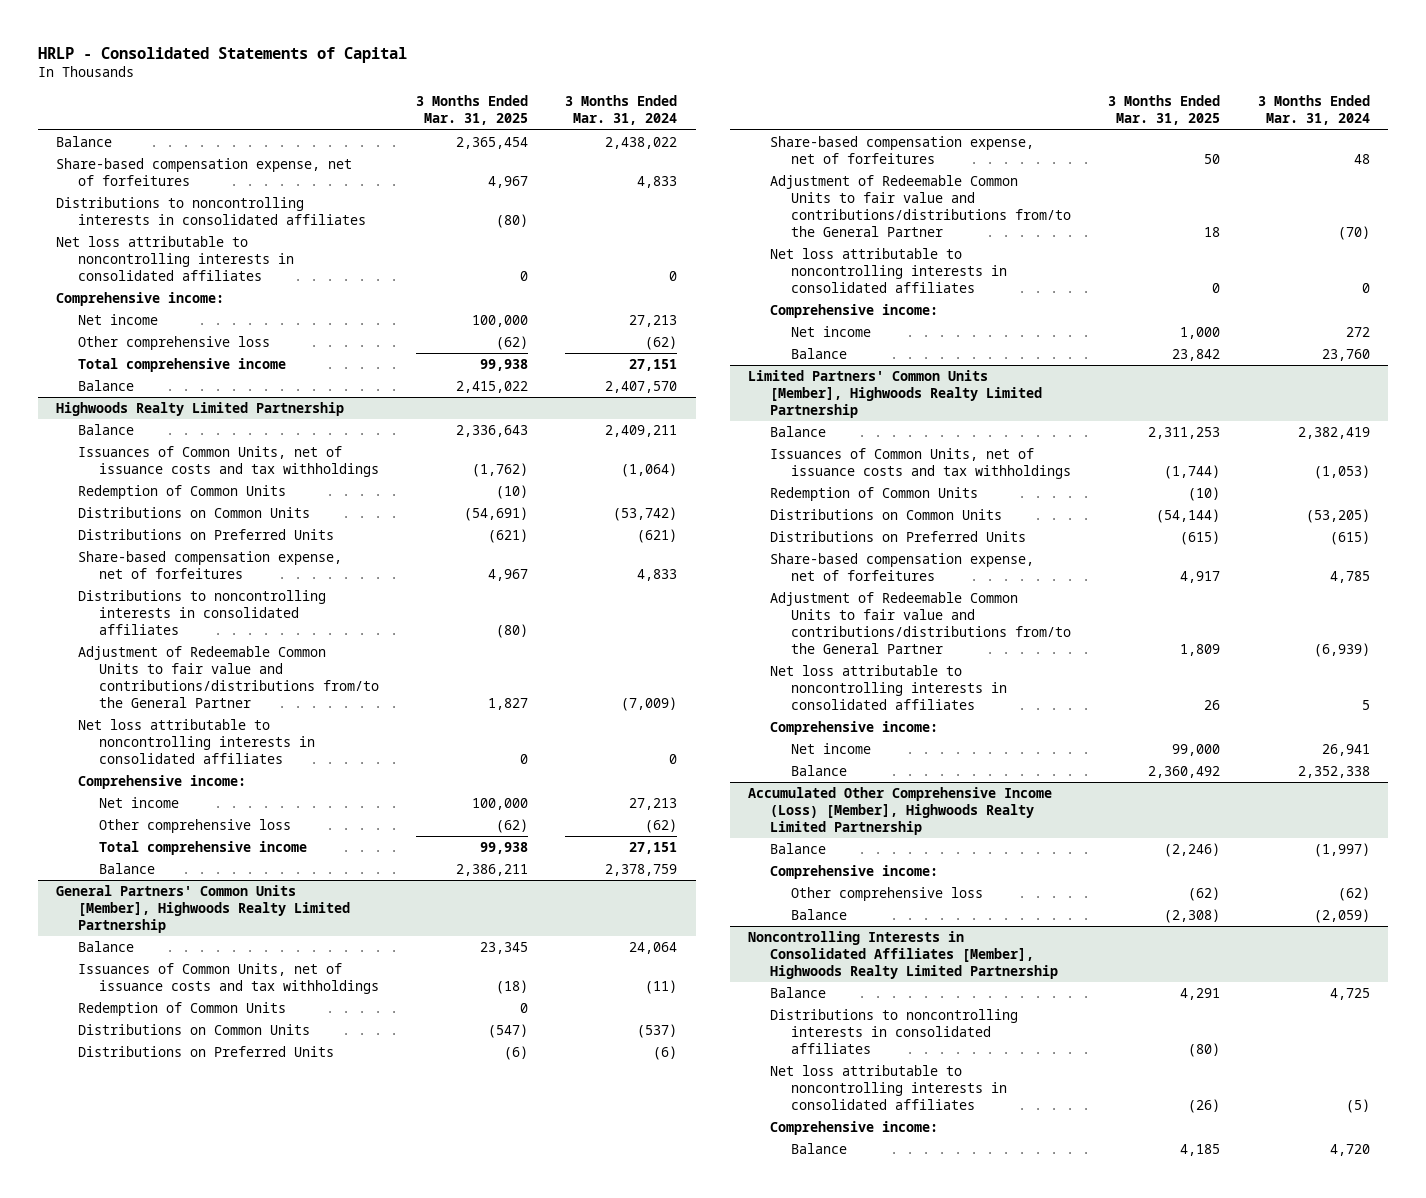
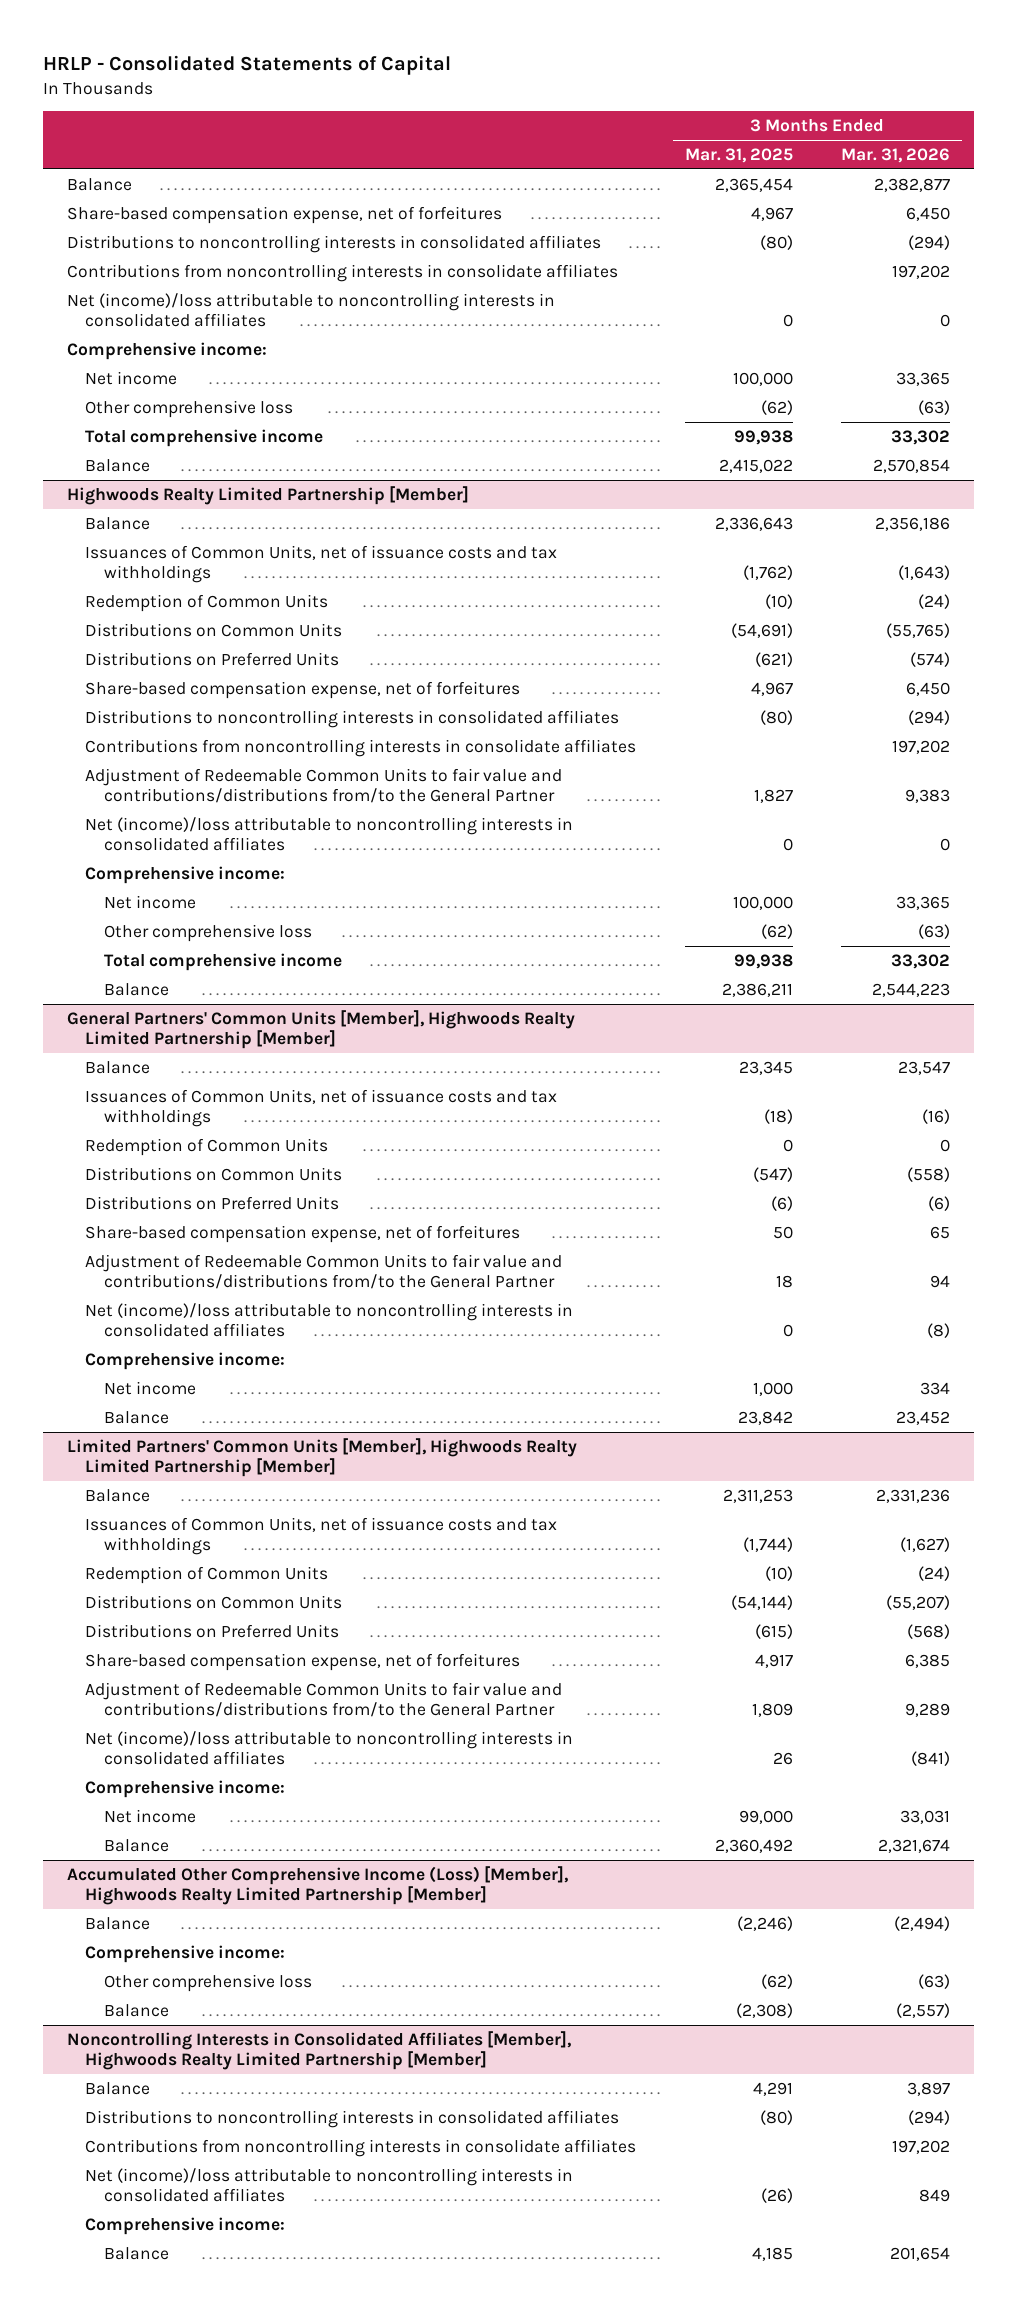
- | 3 Months Ended Mar. 31, 2025 | 3 Months Ended Mar. 31, 2024
+ | 3 Months Ended Mar. 31, 2025 | 3 Months Ended Mar. 31, 2026
- Net loss attributable to noncontrolling interests in consolidated affiliates | 0 | 0
+ Contributions from noncontrolling interests in consolidate affiliates | | 197,202
+ Net (income)/loss attributable to noncontrolling interests in consolidated affiliates | 0 | 0
- Highwoods Realty Limited Partnership
+ Highwoods Realty Limited Partnership [Member]
+ Contributions from noncontrolling interests in consolidate affiliates | | 197,202
- Net loss attributable to noncontrolling interests in consolidated affiliates | 0 | 0
+ Net (income)/loss attributable to noncontrolling interests in consolidated affiliates | 0 | 0
- General Partners' Common Units [Member], Highwoods Realty Limited Partnership
+ General Partners' Common Units [Member], Highwoods Realty Limited Partnership [Member]
- Net loss attributable to noncontrolling interests in consolidated affiliates | 0 | 0
+ Net (income)/loss attributable to noncontrolling interests in consolidated affiliates | 0 | (8)
- Limited Partners' Common Units [Member], Highwoods Realty Limited Partnership
+ Limited Partners' Common Units [Member], Highwoods Realty Limited Partnership [Member]
- Net loss attributable to noncontrolling interests in consolidated affiliates | 26 | 5
+ Net (income)/loss attributable to noncontrolling interests in consolidated affiliates | 26 | (841)
- Accumulated Other Comprehensive Income (Loss) [Member], Highwoods Realty Limited Partnership
+ Accumulated Other Comprehensive Income (Loss) [Member], Highwoods Realty Limited Partnership [Member]
- Noncontrolling Interests in Consolidated Affiliates [Member], Highwoods Realty Limited Partnership
+ Noncontrolling Interests in Consolidated Affiliates [Member], Highwoods Realty Limited Partnership [Member]
- Net loss attributable to noncontrolling interests in consolidated affiliates | (26) | (5)
+ Contributions from noncontrolling interests in consolidate affiliates | | 197,202
+ Net (income)/loss attributable to noncontrolling interests in consolidated affiliates | (26) | 849

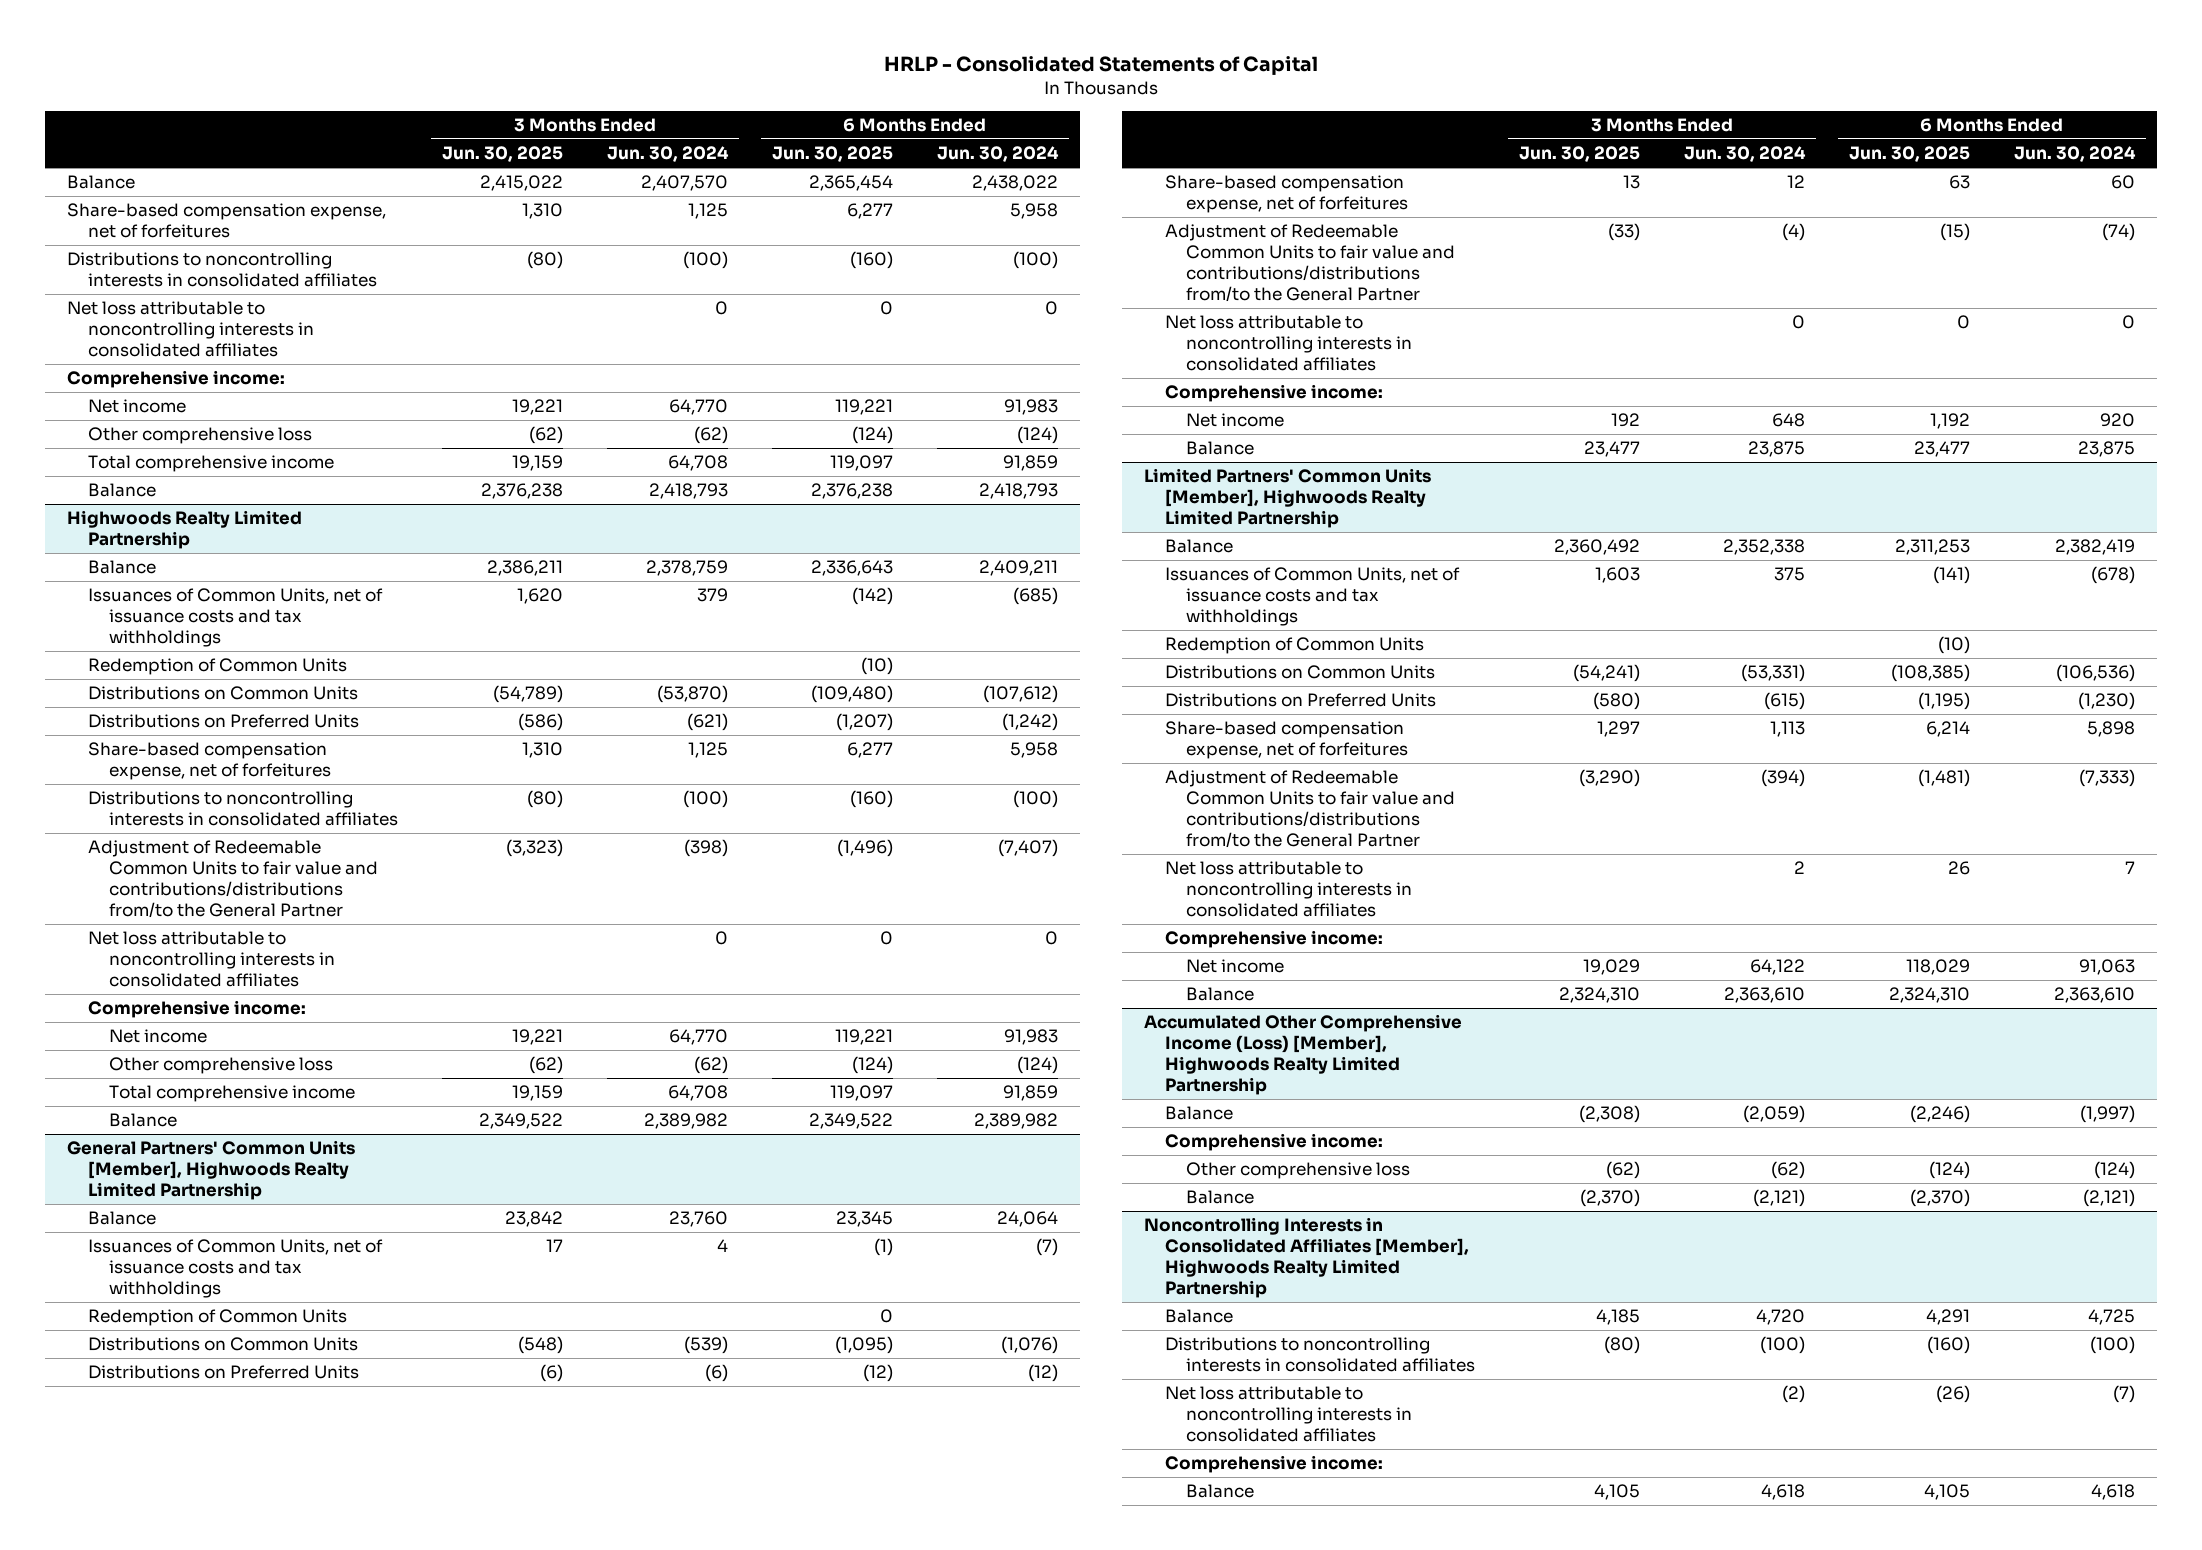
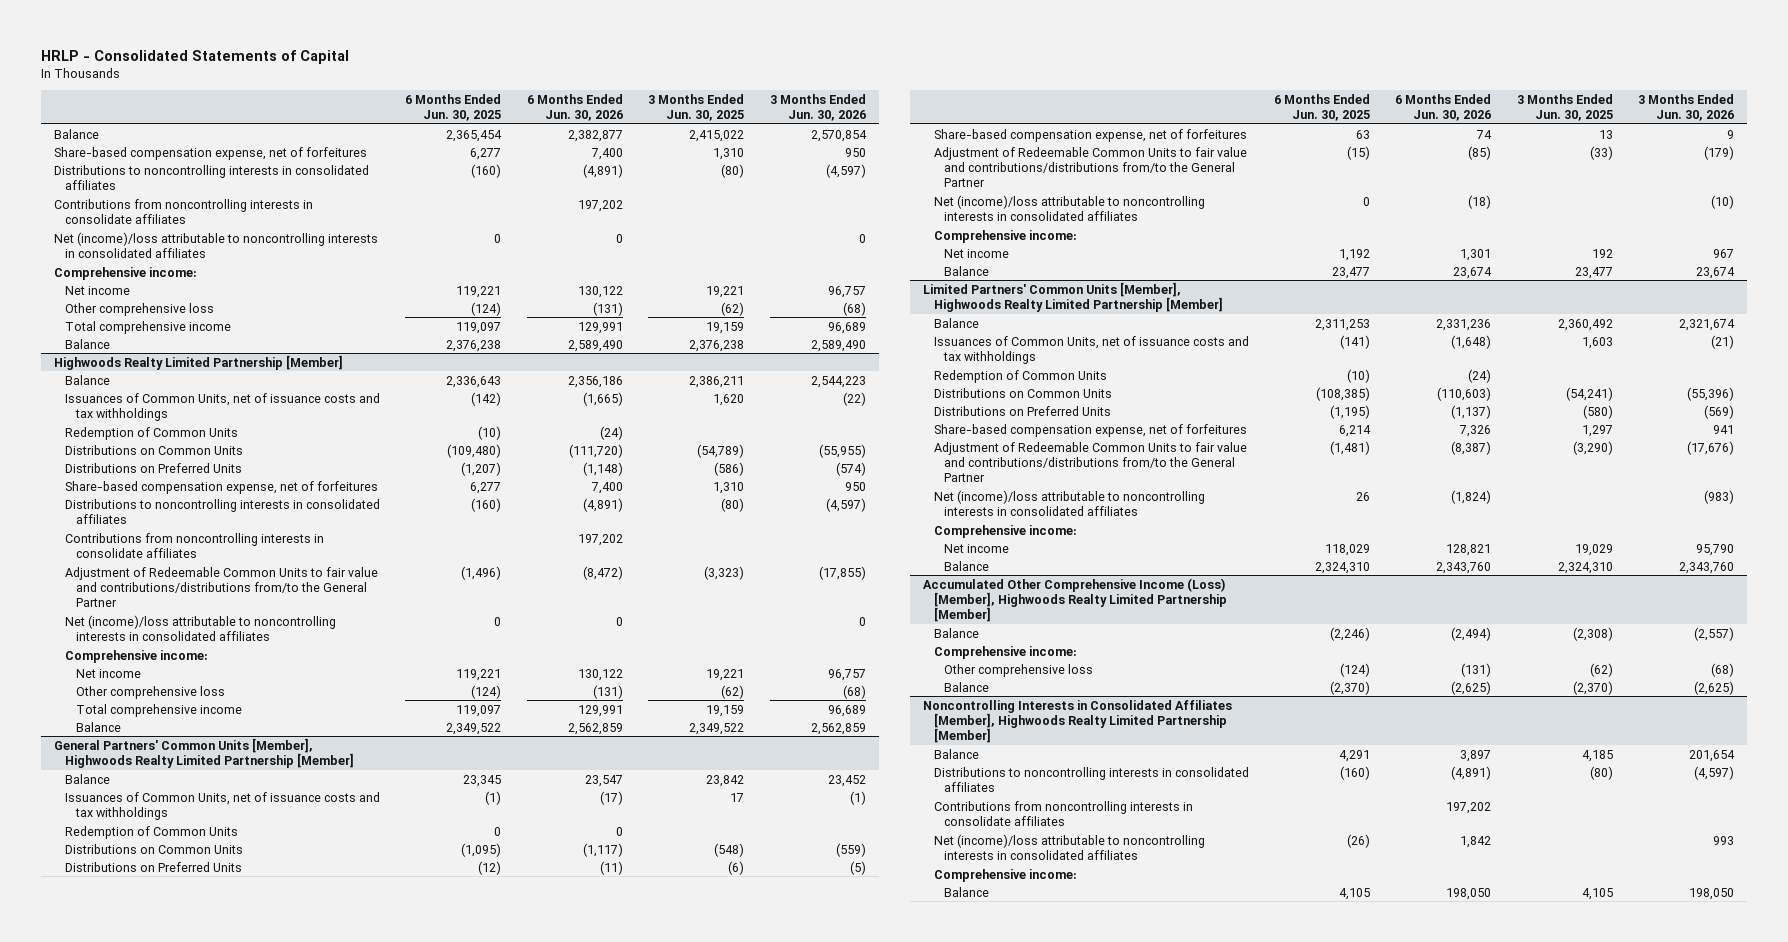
- | 3 Months Ended Jun. 30, 2025 | 3 Months Ended Jun. 30, 2024 | 6 Months Ended Jun. 30, 2025 | 6 Months Ended Jun. 30, 2024
+ | 6 Months Ended Jun. 30, 2025 | 6 Months Ended Jun. 30, 2026 | 3 Months Ended Jun. 30, 2025 | 3 Months Ended Jun. 30, 2026
- Net loss attributable to noncontrolling interests in consolidated affiliates | | 0 | 0 | 0
+ Contributions from noncontrolling interests in consolidate affiliates | | 197,202 | |
+ Net (income)/loss attributable to noncontrolling interests in consolidated affiliates | 0 | 0 | | 0
- Highwoods Realty Limited Partnership
+ Highwoods Realty Limited Partnership [Member]
+ Contributions from noncontrolling interests in consolidate affiliates | | 197,202 | |
- Net loss attributable to noncontrolling interests in consolidated affiliates | | 0 | 0 | 0
+ Net (income)/loss attributable to noncontrolling interests in consolidated affiliates | 0 | 0 | | 0
- General Partners' Common Units [Member], Highwoods Realty Limited Partnership
+ General Partners' Common Units [Member], Highwoods Realty Limited Partnership [Member]
- Net loss attributable to noncontrolling interests in consolidated affiliates | | 0 | 0 | 0
+ Net (income)/loss attributable to noncontrolling interests in consolidated affiliates | 0 | (18) | | (10)
- Limited Partners' Common Units [Member], Highwoods Realty Limited Partnership
+ Limited Partners' Common Units [Member], Highwoods Realty Limited Partnership [Member]
- Net loss attributable to noncontrolling interests in consolidated affiliates | | 2 | 26 | 7
+ Net (income)/loss attributable to noncontrolling interests in consolidated affiliates | 26 | (1,824) | | (983)
- Accumulated Other Comprehensive Income (Loss) [Member], Highwoods Realty Limited Partnership
+ Accumulated Other Comprehensive Income (Loss) [Member], Highwoods Realty Limited Partnership [Member]
- Noncontrolling Interests in Consolidated Affiliates [Member], Highwoods Realty Limited Partnership
+ Noncontrolling Interests in Consolidated Affiliates [Member], Highwoods Realty Limited Partnership [Member]
- Net loss attributable to noncontrolling interests in consolidated affiliates | | (2) | (26) | (7)
+ Contributions from noncontrolling interests in consolidate affiliates | | 197,202 | |
+ Net (income)/loss attributable to noncontrolling interests in consolidated affiliates | (26) | 1,842 | | 993

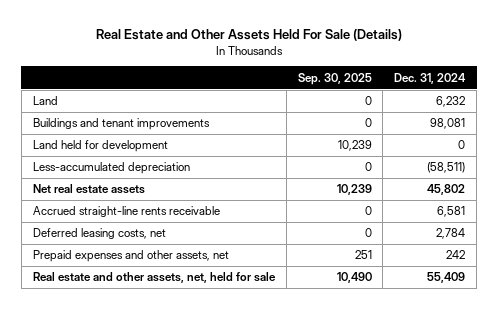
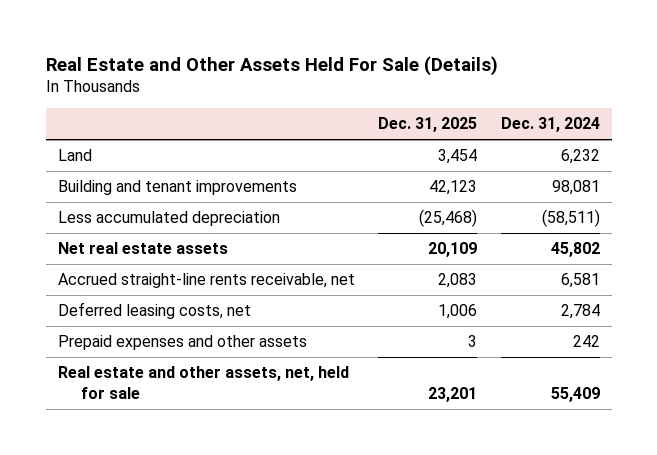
- | Sep. 30, 2025 | Dec. 31, 2024
+ | Dec. 31, 2025 | Dec. 31, 2024
- Buildings and tenant improvements | 0 | 98,081
- Land held for development | 10,239 | 0
- Less-accumulated depreciation | 0 | (58,511)
+ Building and tenant improvements | 42,123 | 98,081
+ Less accumulated depreciation | (25,468) | (58,511)
- Accrued straight-line rents receivable | 0 | 6,581
+ Accrued straight-line rents receivable, net | 2,083 | 6,581
- Prepaid expenses and other assets, net | 251 | 242
+ Prepaid expenses and other assets | 3 | 242

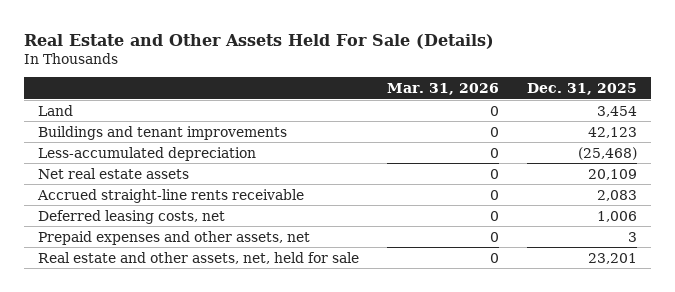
- | Dec. 31, 2025 | Dec. 31, 2024
+ | Mar. 31, 2026 | Dec. 31, 2025
- Building and tenant improvements | 42,123 | 98,081
- Less accumulated depreciation | (25,468) | (58,511)
+ Buildings and tenant improvements | 0 | 42,123
+ Less-accumulated depreciation | 0 | (25,468)
- Accrued straight-line rents receivable, net | 2,083 | 6,581
+ Accrued straight-line rents receivable | 0 | 2,083
- Prepaid expenses and other assets | 3 | 242
+ Prepaid expenses and other assets, net | 0 | 3

